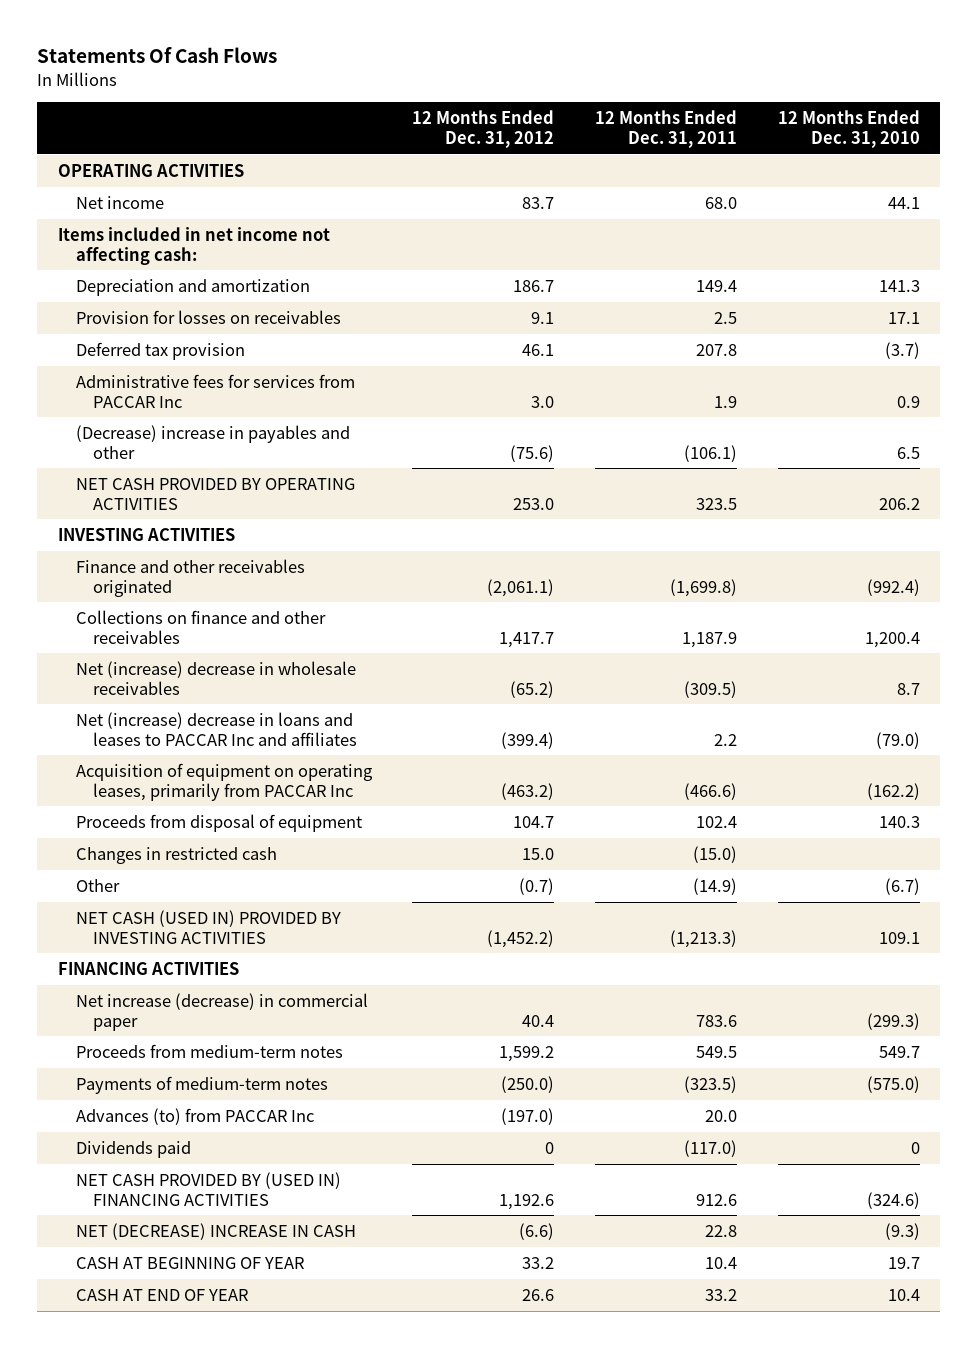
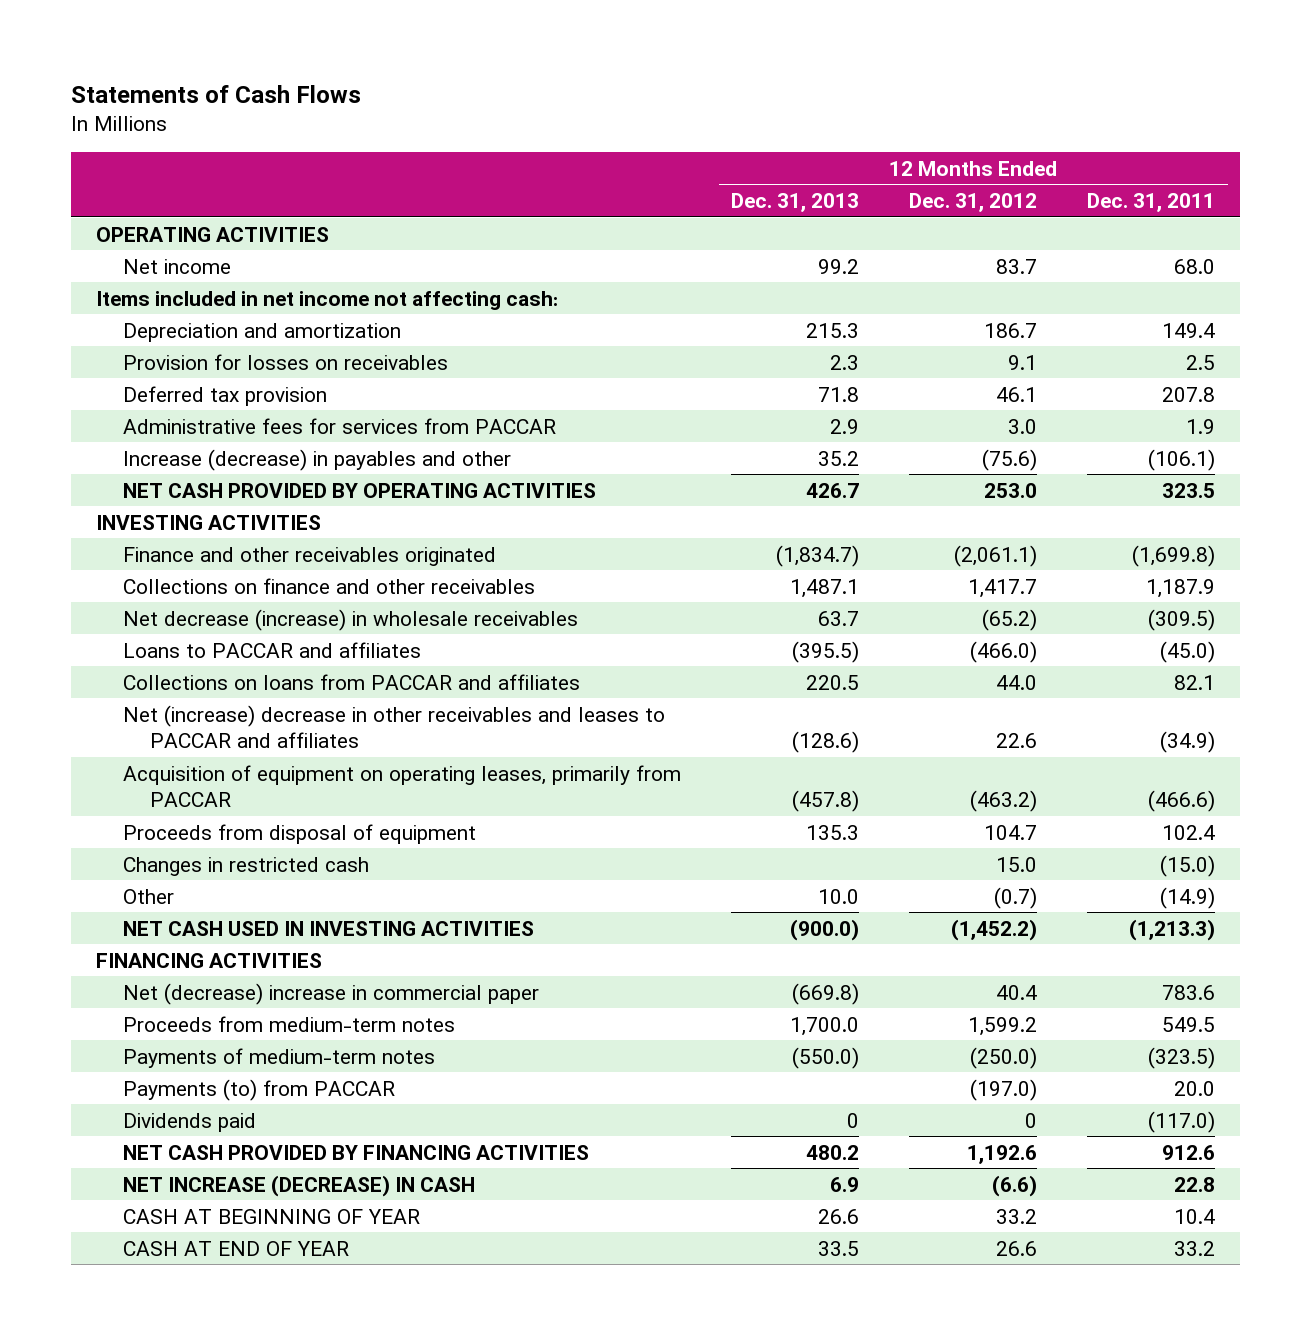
- Statements Of Cash Flows
+ Statements of Cash Flows
- | 12 Months Ended Dec. 31, 2012 | 12 Months Ended Dec. 31, 2011 | 12 Months Ended Dec. 31, 2010
+ | 12 Months Ended Dec. 31, 2013 | 12 Months Ended Dec. 31, 2012 | 12 Months Ended Dec. 31, 2011
- Administrative fees for services from PACCAR Inc | 3.0 | 1.9 | 0.9
- (Decrease) increase in payables and other | (75.6) | (106.1) | 6.5
+ Administrative fees for services from PACCAR | 2.9 | 3.0 | 1.9
+ Increase (decrease) in payables and other | 35.2 | (75.6) | (106.1)
- Net (increase) decrease in wholesale receivables | (65.2) | (309.5) | 8.7
- Net (increase) decrease in loans and leases to PACCAR Inc and affiliates | (399.4) | 2.2 | (79.0)
- Acquisition of equipment on operating leases, primarily from PACCAR Inc | (463.2) | (466.6) | (162.2)
+ Net decrease (increase) in wholesale receivables | 63.7 | (65.2) | (309.5)
+ Loans to PACCAR and affiliates | (395.5) | (466.0) | (45.0)
+ Collections on loans from PACCAR and affiliates | 220.5 | 44.0 | 82.1
+ Net (increase) decrease in other receivables and leases to PACCAR and affiliates | (128.6) | 22.6 | (34.9)
+ Acquisition of equipment on operating leases, primarily from PACCAR | (457.8) | (463.2) | (466.6)
- NET CASH (USED IN) PROVIDED BY INVESTING ACTIVITIES | (1,452.2) | (1,213.3) | 109.1
+ NET CASH USED IN INVESTING ACTIVITIES | (900.0) | (1,452.2) | (1,213.3)
- Net increase (decrease) in commercial paper | 40.4 | 783.6 | (299.3)
+ Net (decrease) increase in commercial paper | (669.8) | 40.4 | 783.6
- Advances (to) from PACCAR Inc | (197.0) | 20.0 |
+ Payments (to) from PACCAR | | (197.0) | 20.0
- NET CASH PROVIDED BY (USED IN) FINANCING ACTIVITIES | 1,192.6 | 912.6 | (324.6)
- NET (DECREASE) INCREASE IN CASH | (6.6) | 22.8 | (9.3)
+ NET CASH PROVIDED BY FINANCING ACTIVITIES | 480.2 | 1,192.6 | 912.6
+ NET INCREASE (DECREASE) IN CASH | 6.9 | (6.6) | 22.8

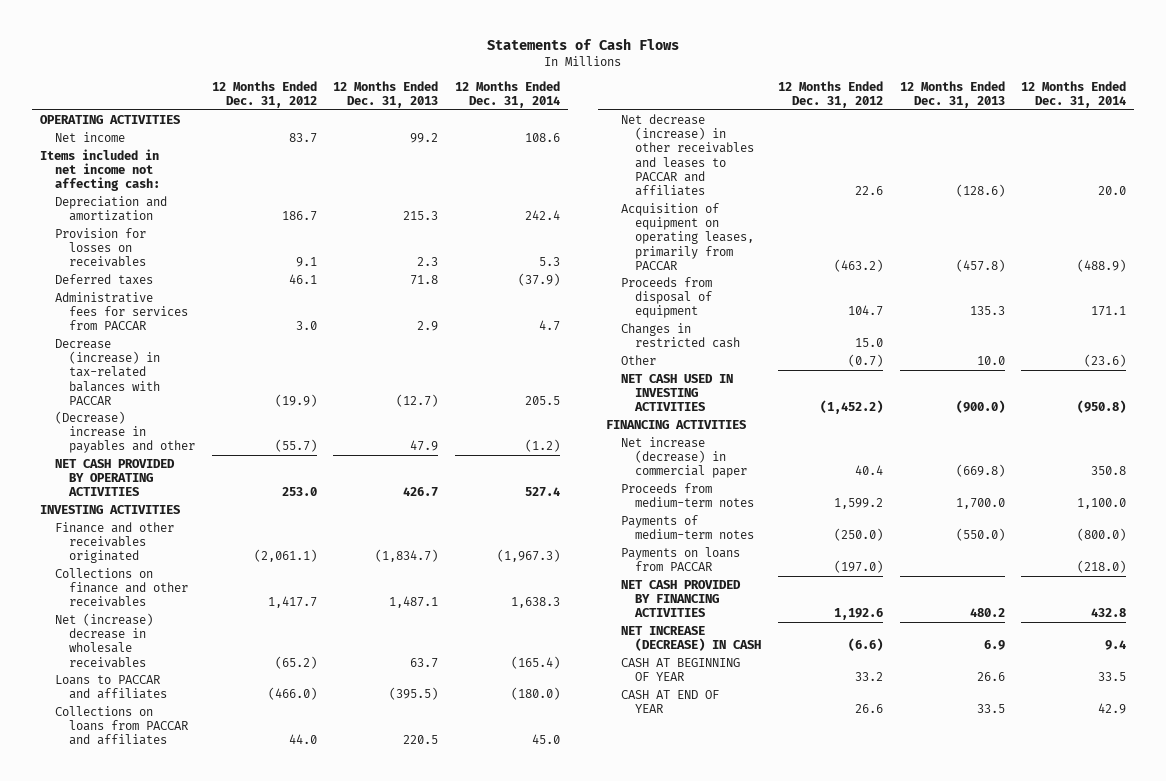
- | 12 Months Ended Dec. 31, 2013 | 12 Months Ended Dec. 31, 2012 | 12 Months Ended Dec. 31, 2011
+ | 12 Months Ended Dec. 31, 2012 | 12 Months Ended Dec. 31, 2013 | 12 Months Ended Dec. 31, 2014
- Deferred tax provision | 71.8 | 46.1 | 207.8
+ Deferred taxes | 46.1 | 71.8 | (37.9)
- Increase (decrease) in payables and other | 35.2 | (75.6) | (106.1)
+ Decrease (increase) in tax-related balances with PACCAR | (19.9) | (12.7) | 205.5
+ (Decrease) increase in payables and other | (55.7) | 47.9 | (1.2)
- Net decrease (increase) in wholesale receivables | 63.7 | (65.2) | (309.5)
+ Net (increase) decrease in wholesale receivables | (65.2) | 63.7 | (165.4)
- Net (increase) decrease in other receivables and leases to PACCAR and affiliates | (128.6) | 22.6 | (34.9)
+ Net decrease (increase) in other receivables and leases to PACCAR and affiliates | 22.6 | (128.6) | 20.0
- Net (decrease) increase in commercial paper | (669.8) | 40.4 | 783.6
+ Net increase (decrease) in commercial paper | 40.4 | (669.8) | 350.8
- Payments (to) from PACCAR | | (197.0) | 20.0
- Dividends paid | 0 | 0 | (117.0)
+ Payments on loans from PACCAR | (197.0) | | (218.0)

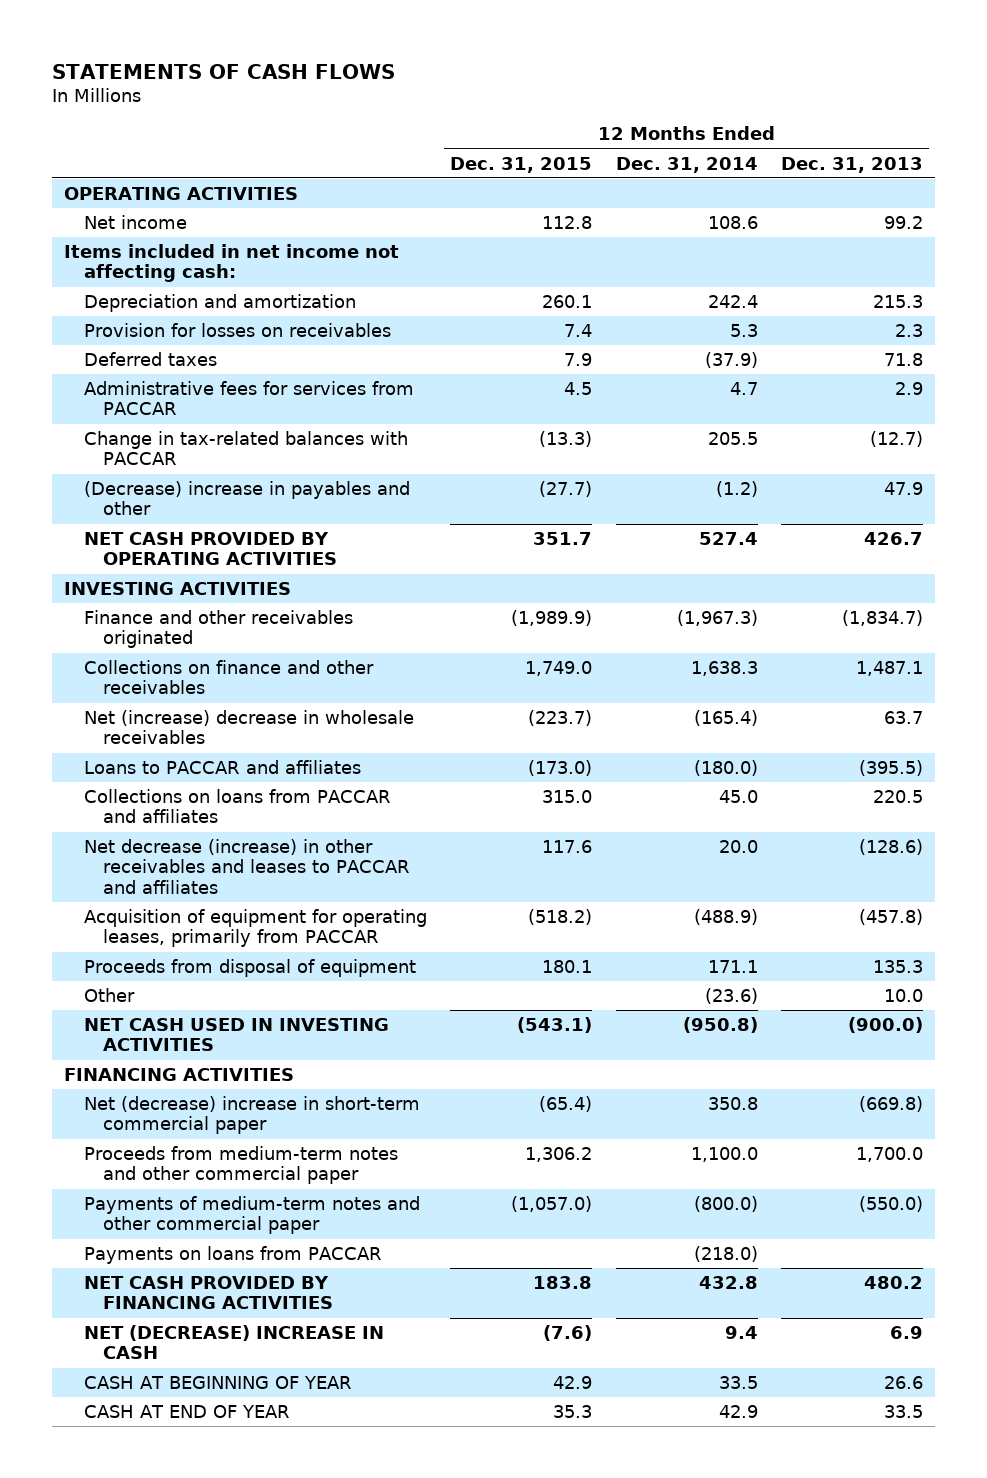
- Statements of Cash Flows
+ STATEMENTS OF CASH FLOWS
- | 12 Months Ended Dec. 31, 2012 | 12 Months Ended Dec. 31, 2013 | 12 Months Ended Dec. 31, 2014
+ | 12 Months Ended Dec. 31, 2015 | 12 Months Ended Dec. 31, 2014 | 12 Months Ended Dec. 31, 2013
- Decrease (increase) in tax-related balances with PACCAR | (19.9) | (12.7) | 205.5
+ Change in tax-related balances with PACCAR | (13.3) | 205.5 | (12.7)
- Acquisition of equipment on operating leases, primarily from PACCAR | (463.2) | (457.8) | (488.9)
+ Acquisition of equipment for operating leases, primarily from PACCAR | (518.2) | (488.9) | (457.8)
- Changes in restricted cash | 15.0 | |
- Net increase (decrease) in commercial paper | 40.4 | (669.8) | 350.8
- Proceeds from medium-term notes | 1,599.2 | 1,700.0 | 1,100.0
- Payments of medium-term notes | (250.0) | (550.0) | (800.0)
+ Net (decrease) increase in short-term commercial paper | (65.4) | 350.8 | (669.8)
+ Proceeds from medium-term notes and other commercial paper | 1,306.2 | 1,100.0 | 1,700.0
+ Payments of medium-term notes and other commercial paper | (1,057.0) | (800.0) | (550.0)
- NET INCREASE (DECREASE) IN CASH | (6.6) | 6.9 | 9.4
+ NET (DECREASE) INCREASE IN CASH | (7.6) | 9.4 | 6.9

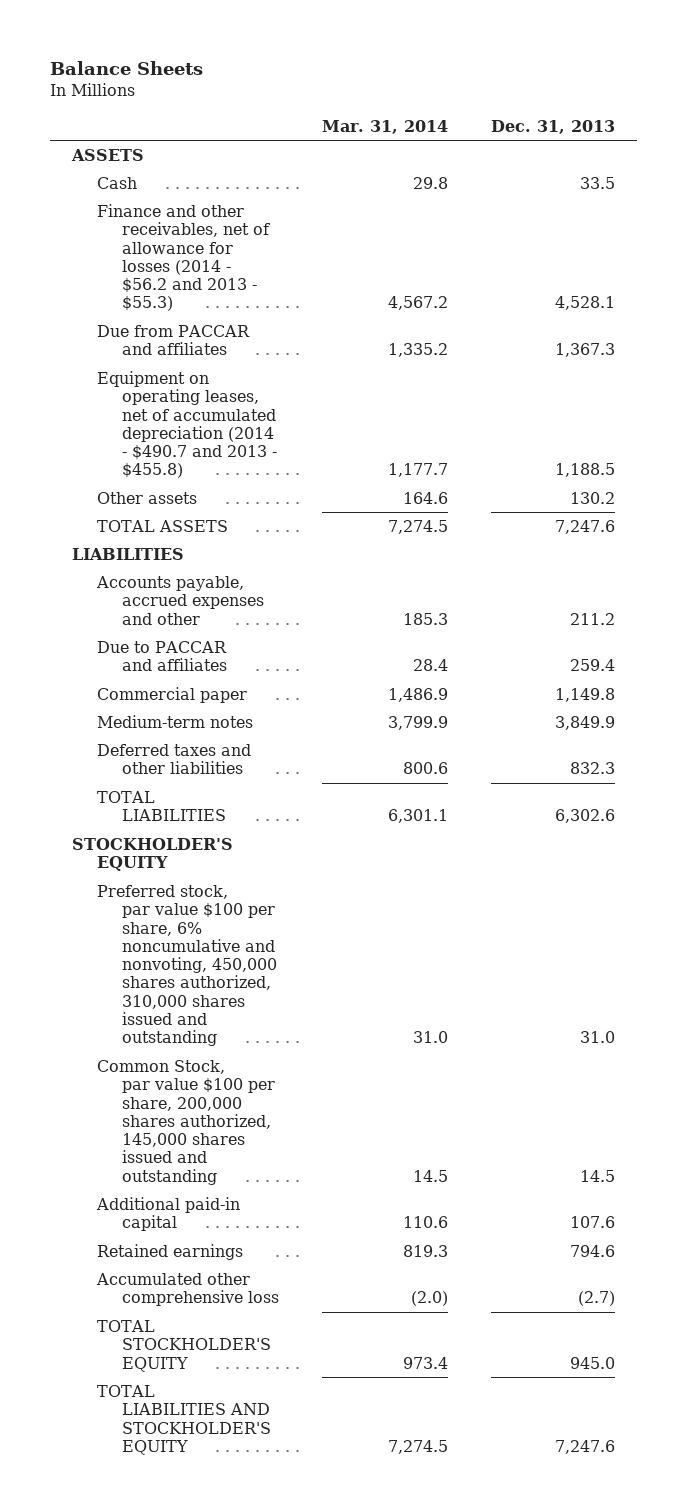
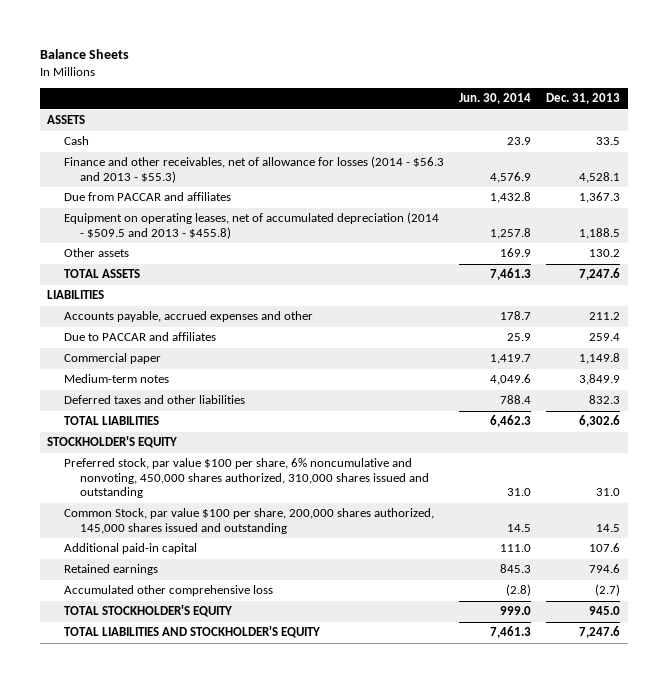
- | Mar. 31, 2014 | Dec. 31, 2013
+ | Jun. 30, 2014 | Dec. 31, 2013
- Finance and other receivables, net of allowance for losses (2014 - $56.2 and 2013 - $55.3) | 4,567.2 | 4,528.1
+ Finance and other receivables, net of allowance for losses (2014 - $56.3 and 2013 - $55.3) | 4,576.9 | 4,528.1
- Equipment on operating leases, net of accumulated depreciation (2014 - $490.7 and 2013 - $455.8) | 1,177.7 | 1,188.5
+ Equipment on operating leases, net of accumulated depreciation (2014 - $509.5 and 2013 - $455.8) | 1,257.8 | 1,188.5

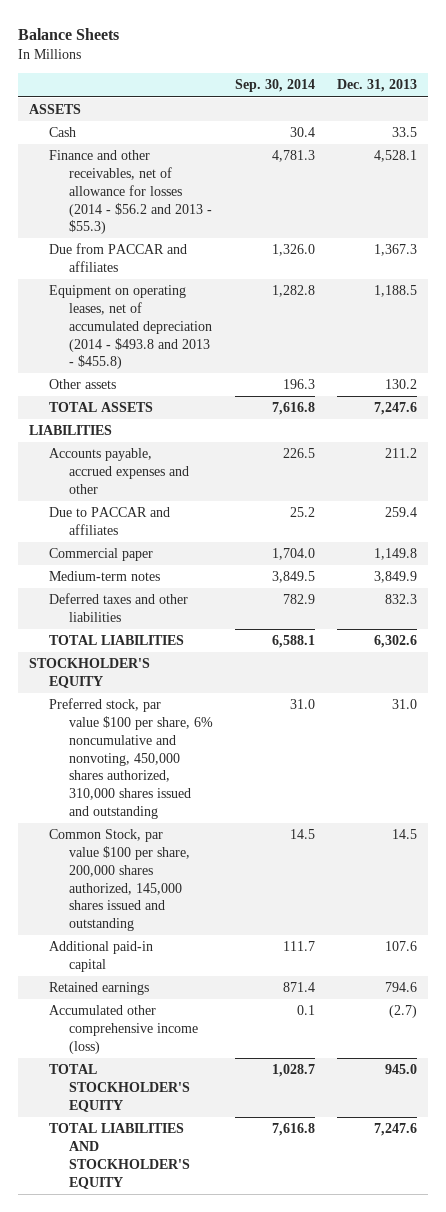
- | Jun. 30, 2014 | Dec. 31, 2013
+ | Sep. 30, 2014 | Dec. 31, 2013
- Finance and other receivables, net of allowance for losses (2014 - $56.3 and 2013 - $55.3) | 4,576.9 | 4,528.1
+ Finance and other receivables, net of allowance for losses (2014 - $56.2 and 2013 - $55.3) | 4,781.3 | 4,528.1
- Equipment on operating leases, net of accumulated depreciation (2014 - $509.5 and 2013 - $455.8) | 1,257.8 | 1,188.5
+ Equipment on operating leases, net of accumulated depreciation (2014 - $493.8 and 2013 - $455.8) | 1,282.8 | 1,188.5
- Accumulated other comprehensive loss | (2.8) | (2.7)
+ Accumulated other comprehensive income (loss) | 0.1 | (2.7)

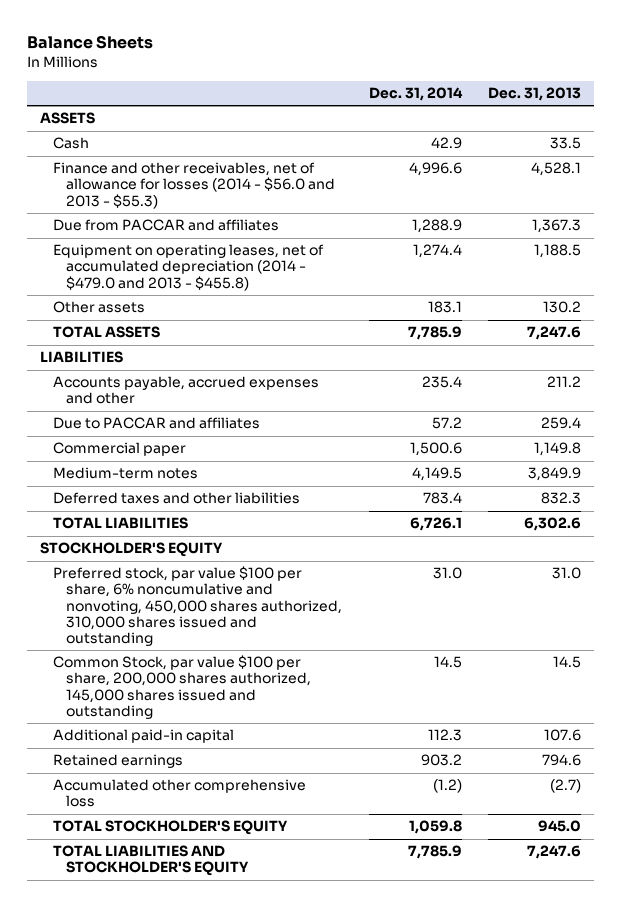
- | Sep. 30, 2014 | Dec. 31, 2013
+ | Dec. 31, 2014 | Dec. 31, 2013
- Finance and other receivables, net of allowance for losses (2014 - $56.2 and 2013 - $55.3) | 4,781.3 | 4,528.1
+ Finance and other receivables, net of allowance for losses (2014 - $56.0 and 2013 - $55.3) | 4,996.6 | 4,528.1
- Equipment on operating leases, net of accumulated depreciation (2014 - $493.8 and 2013 - $455.8) | 1,282.8 | 1,188.5
+ Equipment on operating leases, net of accumulated depreciation (2014 - $479.0 and 2013 - $455.8) | 1,274.4 | 1,188.5
- Accumulated other comprehensive income (loss) | 0.1 | (2.7)
+ Accumulated other comprehensive loss | (1.2) | (2.7)

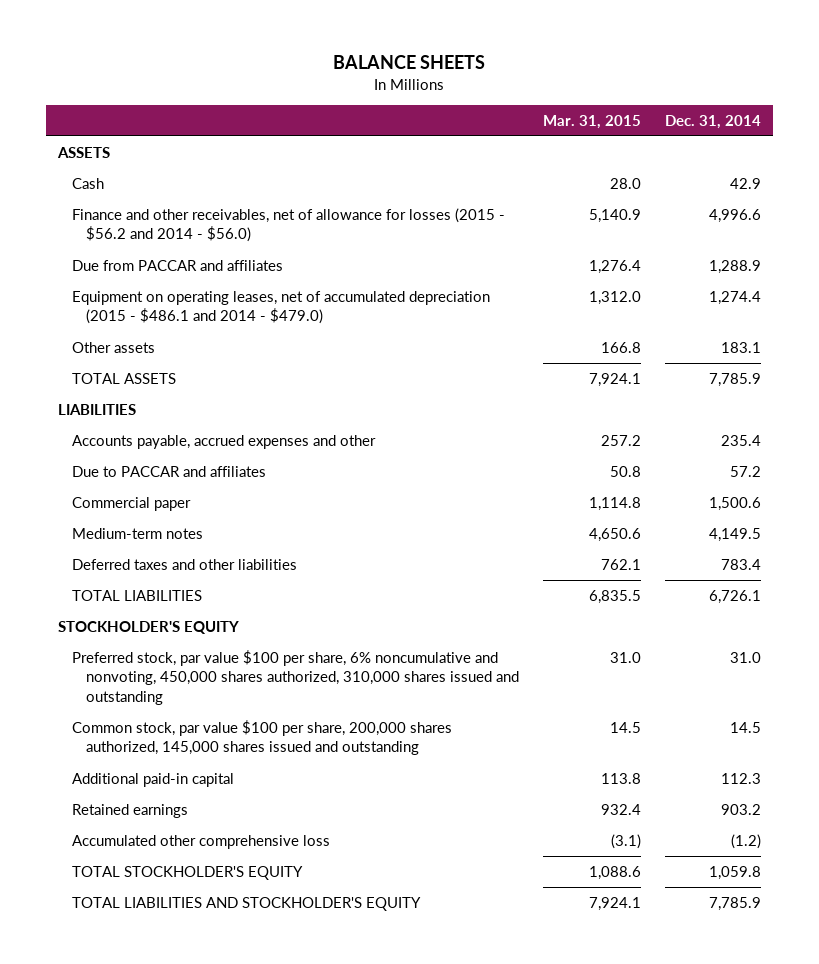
- Balance Sheets
+ BALANCE SHEETS
- | Dec. 31, 2014 | Dec. 31, 2013
+ | Mar. 31, 2015 | Dec. 31, 2014
- Finance and other receivables, net of allowance for losses (2014 - $56.0 and 2013 - $55.3) | 4,996.6 | 4,528.1
+ Finance and other receivables, net of allowance for losses (2015 - $56.2 and 2014 - $56.0) | 5,140.9 | 4,996.6
- Equipment on operating leases, net of accumulated depreciation (2014 - $479.0 and 2013 - $455.8) | 1,274.4 | 1,188.5
+ Equipment on operating leases, net of accumulated depreciation (2015 - $486.1 and 2014 - $479.0) | 1,312.0 | 1,274.4
- Common Stock, par value $100 per share, 200,000 shares authorized, 145,000 shares issued and outstanding | 14.5 | 14.5
+ Common stock, par value $100 per share, 200,000 shares authorized, 145,000 shares issued and outstanding | 14.5 | 14.5

